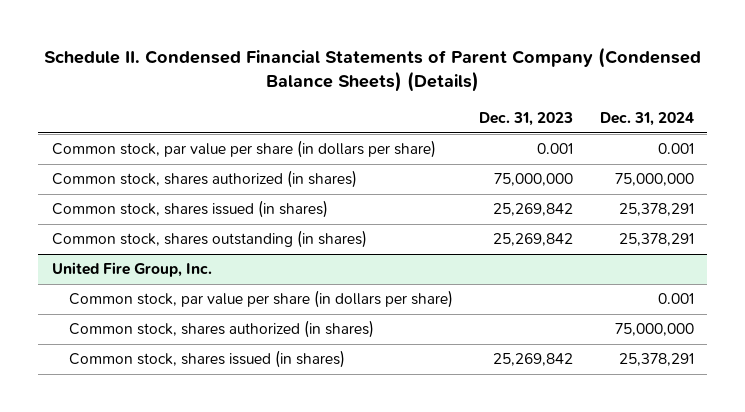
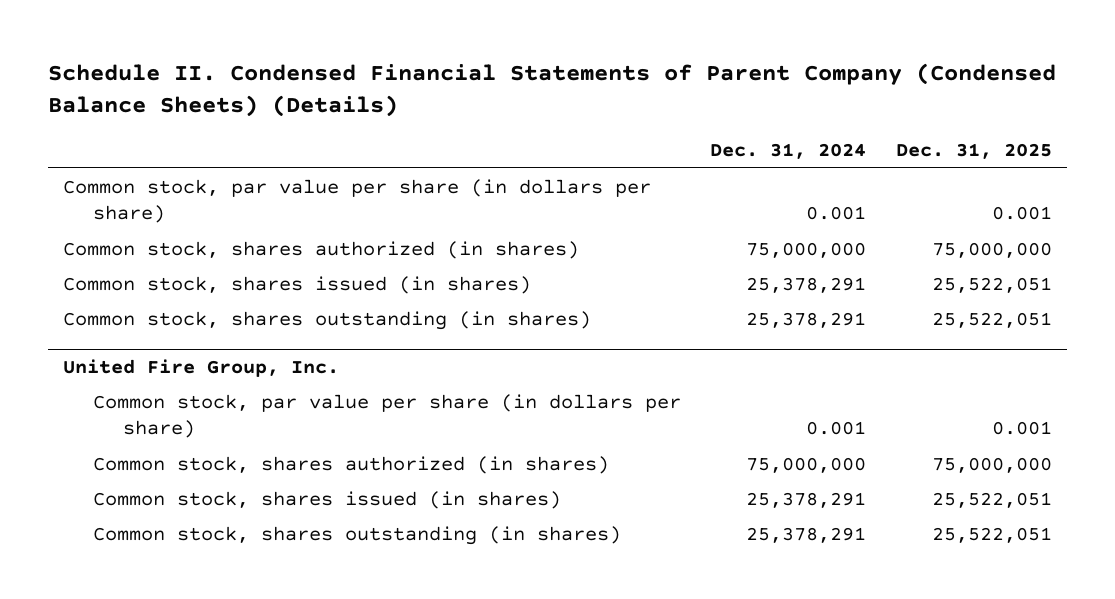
- | Dec. 31, 2023 | Dec. 31, 2024
+ | Dec. 31, 2024 | Dec. 31, 2025
@ United Fire Group, Inc.
+ Common stock, shares outstanding (in shares) | 25,378,291 | 25,522,051

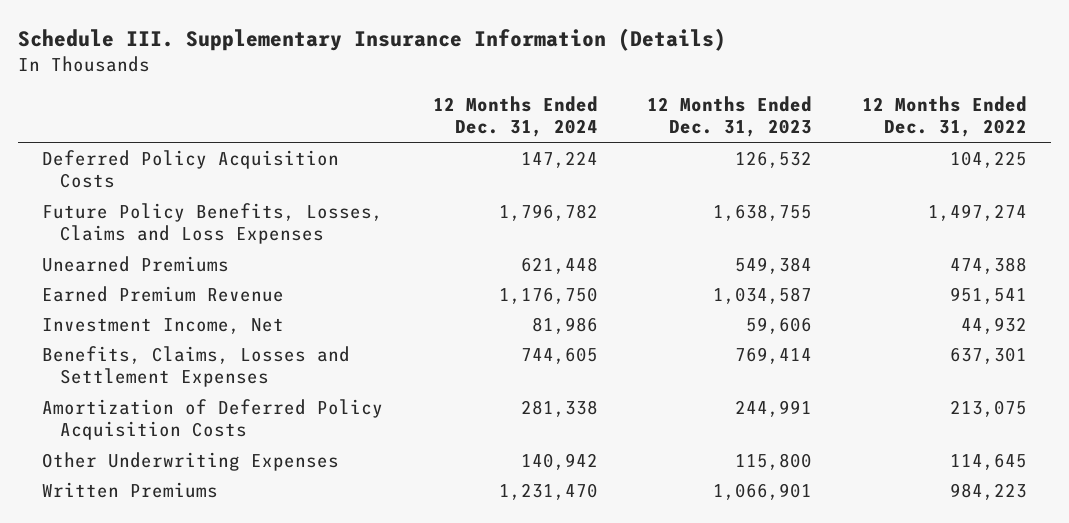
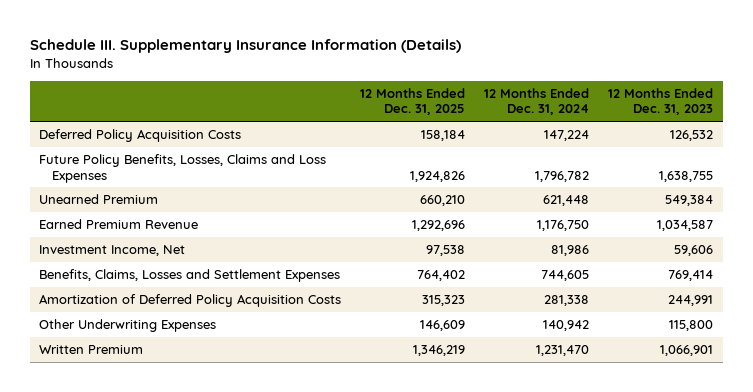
- | 12 Months Ended Dec. 31, 2024 | 12 Months Ended Dec. 31, 2023 | 12 Months Ended Dec. 31, 2022
+ | 12 Months Ended Dec. 31, 2025 | 12 Months Ended Dec. 31, 2024 | 12 Months Ended Dec. 31, 2023
- Unearned Premiums | 621,448 | 549,384 | 474,388
+ Unearned Premium | 660,210 | 621,448 | 549,384
- Written Premiums | 1,231,470 | 1,066,901 | 984,223
+ Written Premium | 1,346,219 | 1,231,470 | 1,066,901

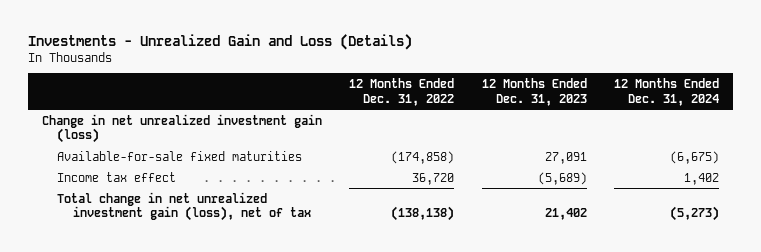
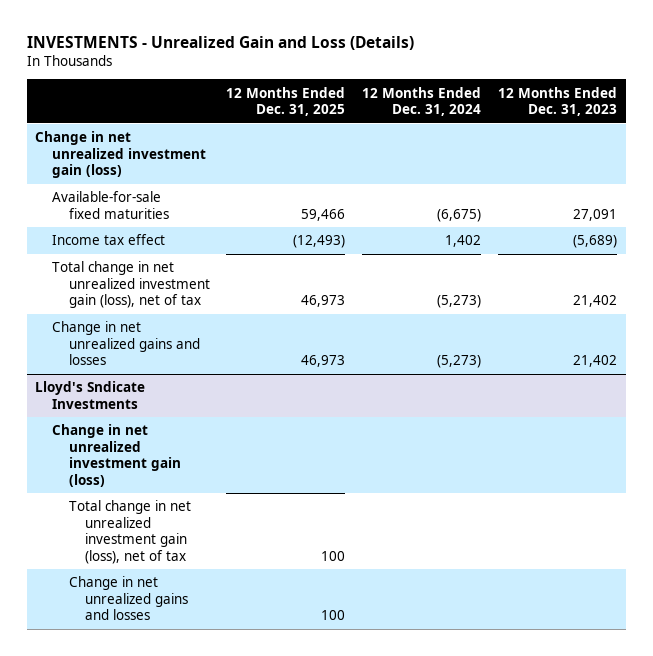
- Investments - Unrealized Gain and Loss (Details)
+ INVESTMENTS - Unrealized Gain and Loss (Details)
- | 12 Months Ended Dec. 31, 2022 | 12 Months Ended Dec. 31, 2023 | 12 Months Ended Dec. 31, 2024
+ | 12 Months Ended Dec. 31, 2025 | 12 Months Ended Dec. 31, 2024 | 12 Months Ended Dec. 31, 2023
+ Change in net unrealized gains and losses | 46,973 | (5,273) | 21,402
+ Lloyd's Sndicate Investments
+ Change in net unrealized investment gain (loss)
+ Total change in net unrealized investment gain (loss), net of tax | 100 | |
+ Change in net unrealized gains and losses | 100 | |

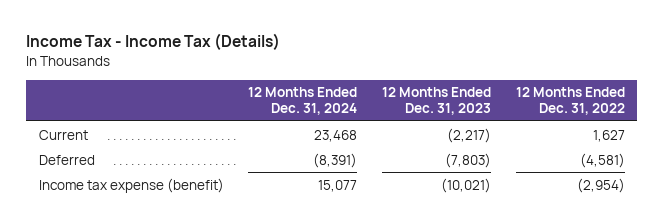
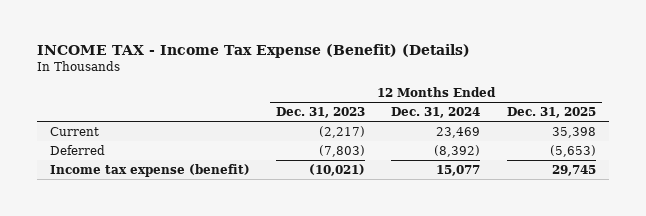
- Income Tax - Income Tax (Details)
+ INCOME TAX - Income Tax Expense (Benefit) (Details)
- | 12 Months Ended Dec. 31, 2024 | 12 Months Ended Dec. 31, 2023 | 12 Months Ended Dec. 31, 2022
+ | 12 Months Ended Dec. 31, 2023 | 12 Months Ended Dec. 31, 2024 | 12 Months Ended Dec. 31, 2025
- Current | 23,468 | (2,217) | 1,627
- Deferred | (8,391) | (7,803) | (4,581)
+ Current | (2,217) | 23,469 | 35,398
+ Deferred | (7,803) | (8,392) | (5,653)

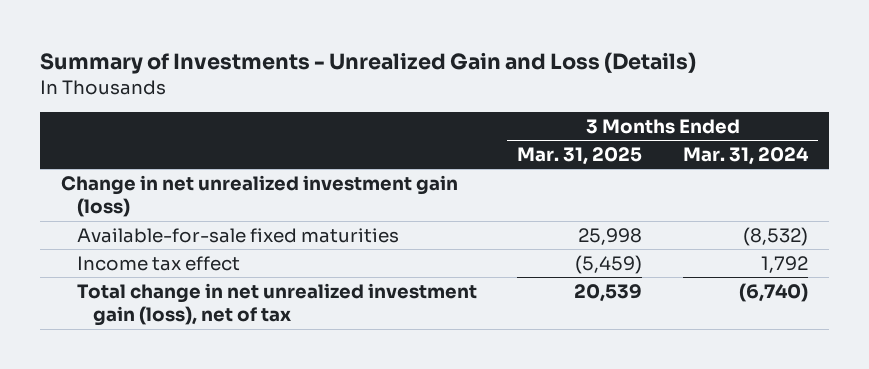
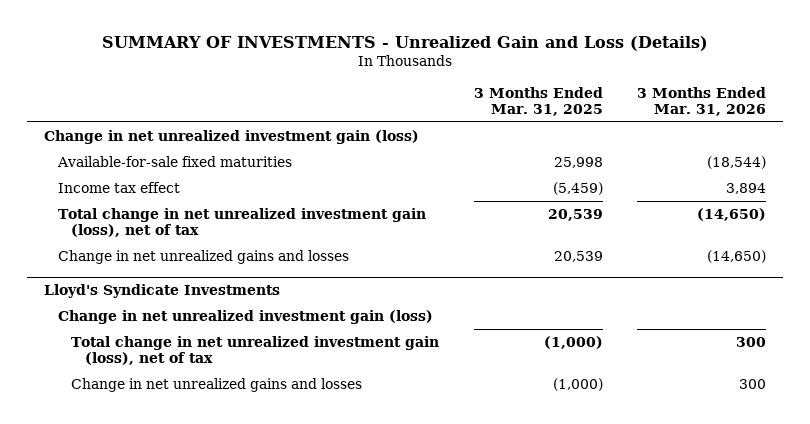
- Summary of Investments - Unrealized Gain and Loss (Details)
+ SUMMARY OF INVESTMENTS - Unrealized Gain and Loss (Details)
- | 3 Months Ended Mar. 31, 2025 | 3 Months Ended Mar. 31, 2024
+ | 3 Months Ended Mar. 31, 2025 | 3 Months Ended Mar. 31, 2026
+ Change in net unrealized gains and losses | 20,539 | (14,650)
+ Lloyd's Syndicate Investments
+ Change in net unrealized investment gain (loss)
+ Total change in net unrealized investment gain (loss), net of tax | (1,000) | 300
+ Change in net unrealized gains and losses | (1,000) | 300

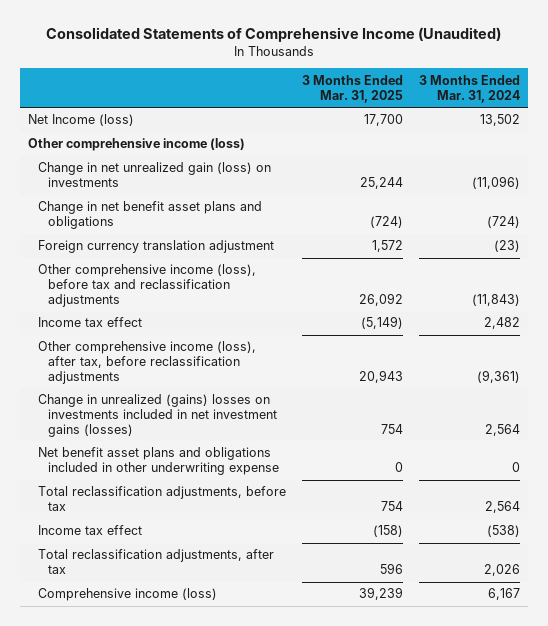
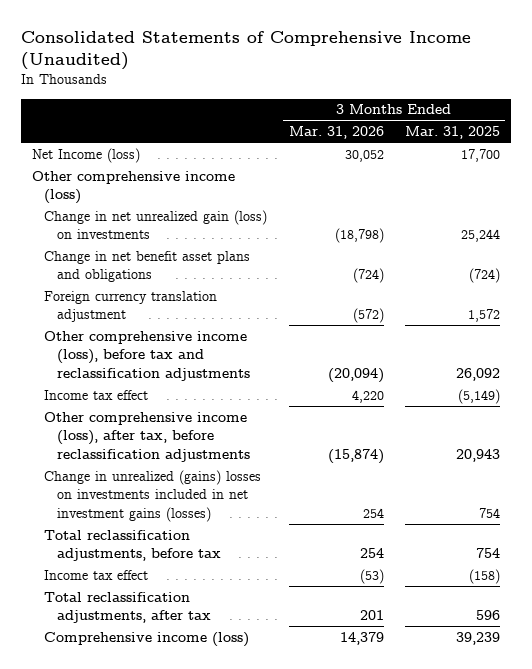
- | 3 Months Ended Mar. 31, 2025 | 3 Months Ended Mar. 31, 2024
+ | 3 Months Ended Mar. 31, 2026 | 3 Months Ended Mar. 31, 2025
- Net benefit asset plans and obligations included in other underwriting expense | 0 | 0

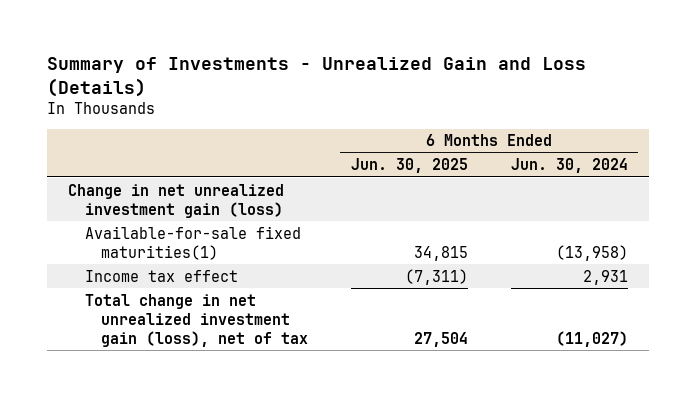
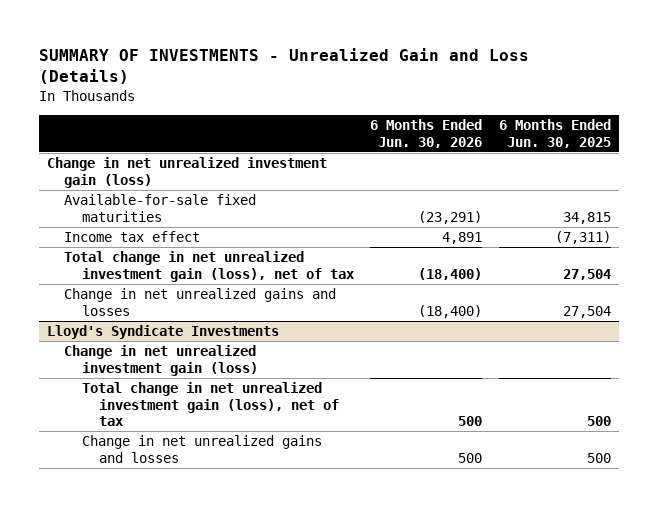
- Summary of Investments - Unrealized Gain and Loss (Details)
+ SUMMARY OF INVESTMENTS - Unrealized Gain and Loss (Details)
- | 6 Months Ended Jun. 30, 2025 | 6 Months Ended Jun. 30, 2024
+ | 6 Months Ended Jun. 30, 2026 | 6 Months Ended Jun. 30, 2025
- Available-for-sale fixed maturities(1) | 34,815 | (13,958)
+ Available-for-sale fixed maturities | (23,291) | 34,815
+ Change in net unrealized gains and losses | (18,400) | 27,504
+ Lloyd's Syndicate Investments
+ Change in net unrealized investment gain (loss)
+ Total change in net unrealized investment gain (loss), net of tax | 500 | 500
+ Change in net unrealized gains and losses | 500 | 500

